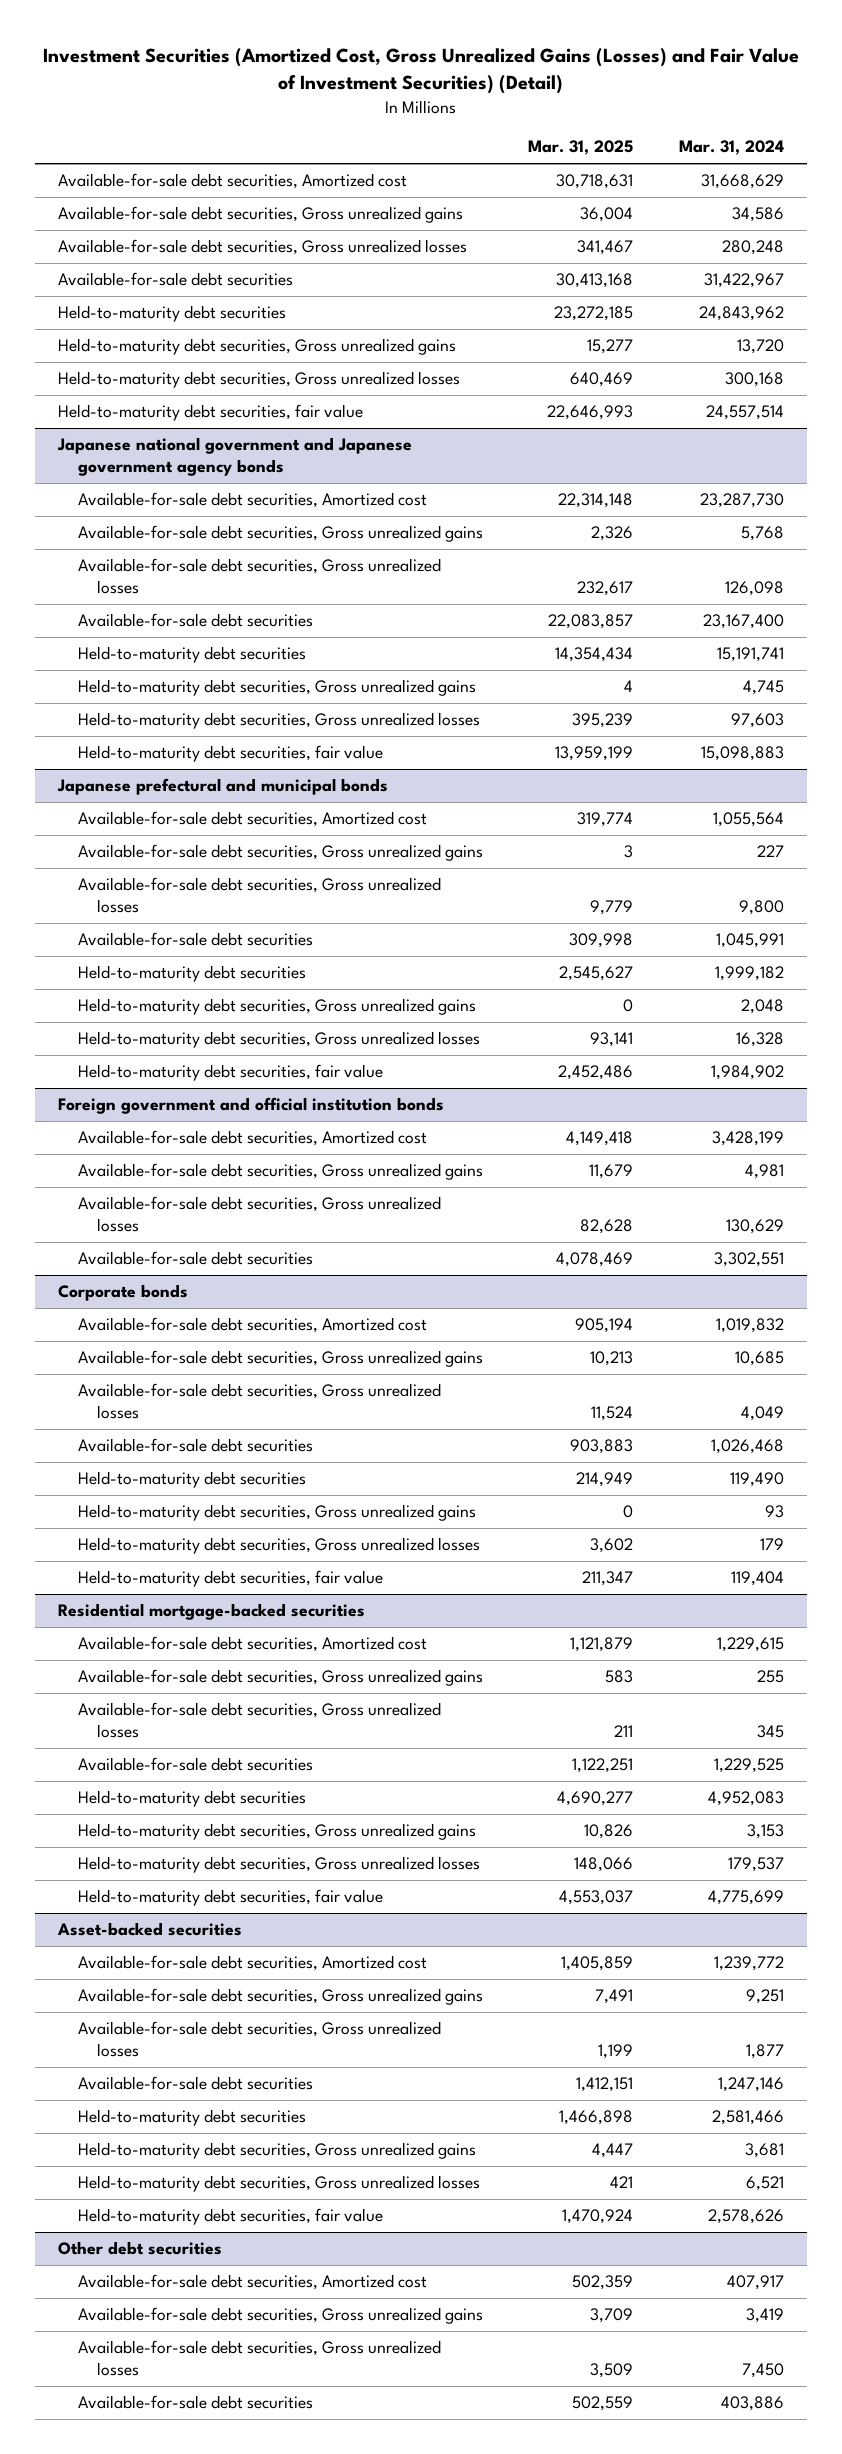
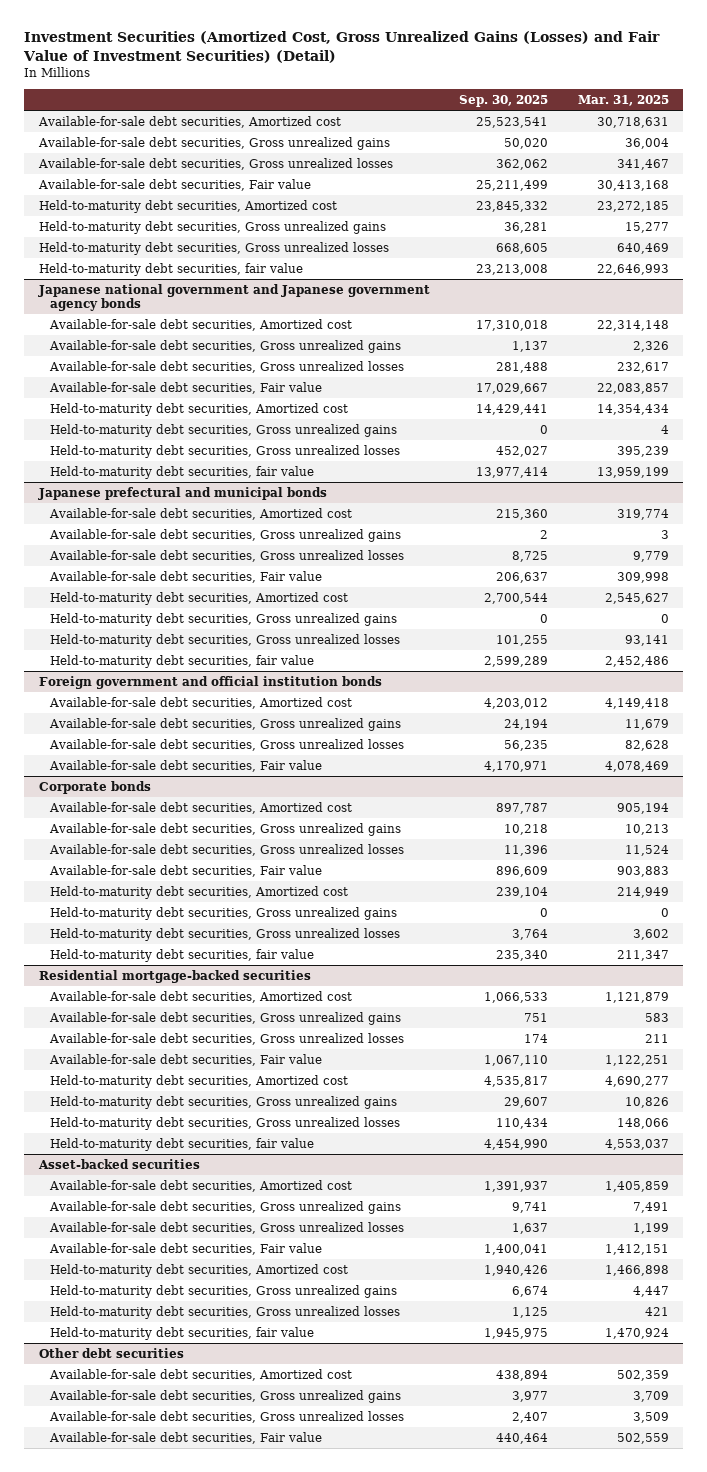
- | Mar. 31, 2025 | Mar. 31, 2024
+ | Sep. 30, 2025 | Mar. 31, 2025
- Available-for-sale debt securities | 30,413,168 | 31,422,967
- Held-to-maturity debt securities | 23,272,185 | 24,843,962
+ Available-for-sale debt securities, Fair value | 25,211,499 | 30,413,168
+ Held-to-maturity debt securities, Amortized cost | 23,845,332 | 23,272,185
@ Japanese national government and Japanese government agency bonds
- Available-for-sale debt securities | 22,083,857 | 23,167,400
- Held-to-maturity debt securities | 14,354,434 | 15,191,741
+ Available-for-sale debt securities, Fair value | 17,029,667 | 22,083,857
+ Held-to-maturity debt securities, Amortized cost | 14,429,441 | 14,354,434
@ Japanese prefectural and municipal bonds
- Available-for-sale debt securities | 309,998 | 1,045,991
- Held-to-maturity debt securities | 2,545,627 | 1,999,182
+ Available-for-sale debt securities, Fair value | 206,637 | 309,998
+ Held-to-maturity debt securities, Amortized cost | 2,700,544 | 2,545,627
@ Foreign government and official institution bonds
- Available-for-sale debt securities | 4,078,469 | 3,302,551
+ Available-for-sale debt securities, Fair value | 4,170,971 | 4,078,469
@ Corporate bonds
- Available-for-sale debt securities | 903,883 | 1,026,468
- Held-to-maturity debt securities | 214,949 | 119,490
+ Available-for-sale debt securities, Fair value | 896,609 | 903,883
+ Held-to-maturity debt securities, Amortized cost | 239,104 | 214,949
@ Residential mortgage-backed securities
- Available-for-sale debt securities | 1,122,251 | 1,229,525
- Held-to-maturity debt securities | 4,690,277 | 4,952,083
+ Available-for-sale debt securities, Fair value | 1,067,110 | 1,122,251
+ Held-to-maturity debt securities, Amortized cost | 4,535,817 | 4,690,277
@ Asset-backed securities
- Available-for-sale debt securities | 1,412,151 | 1,247,146
- Held-to-maturity debt securities | 1,466,898 | 2,581,466
+ Available-for-sale debt securities, Fair value | 1,400,041 | 1,412,151
+ Held-to-maturity debt securities, Amortized cost | 1,940,426 | 1,466,898
@ Other debt securities
- Available-for-sale debt securities | 502,559 | 403,886
+ Available-for-sale debt securities, Fair value | 440,464 | 502,559

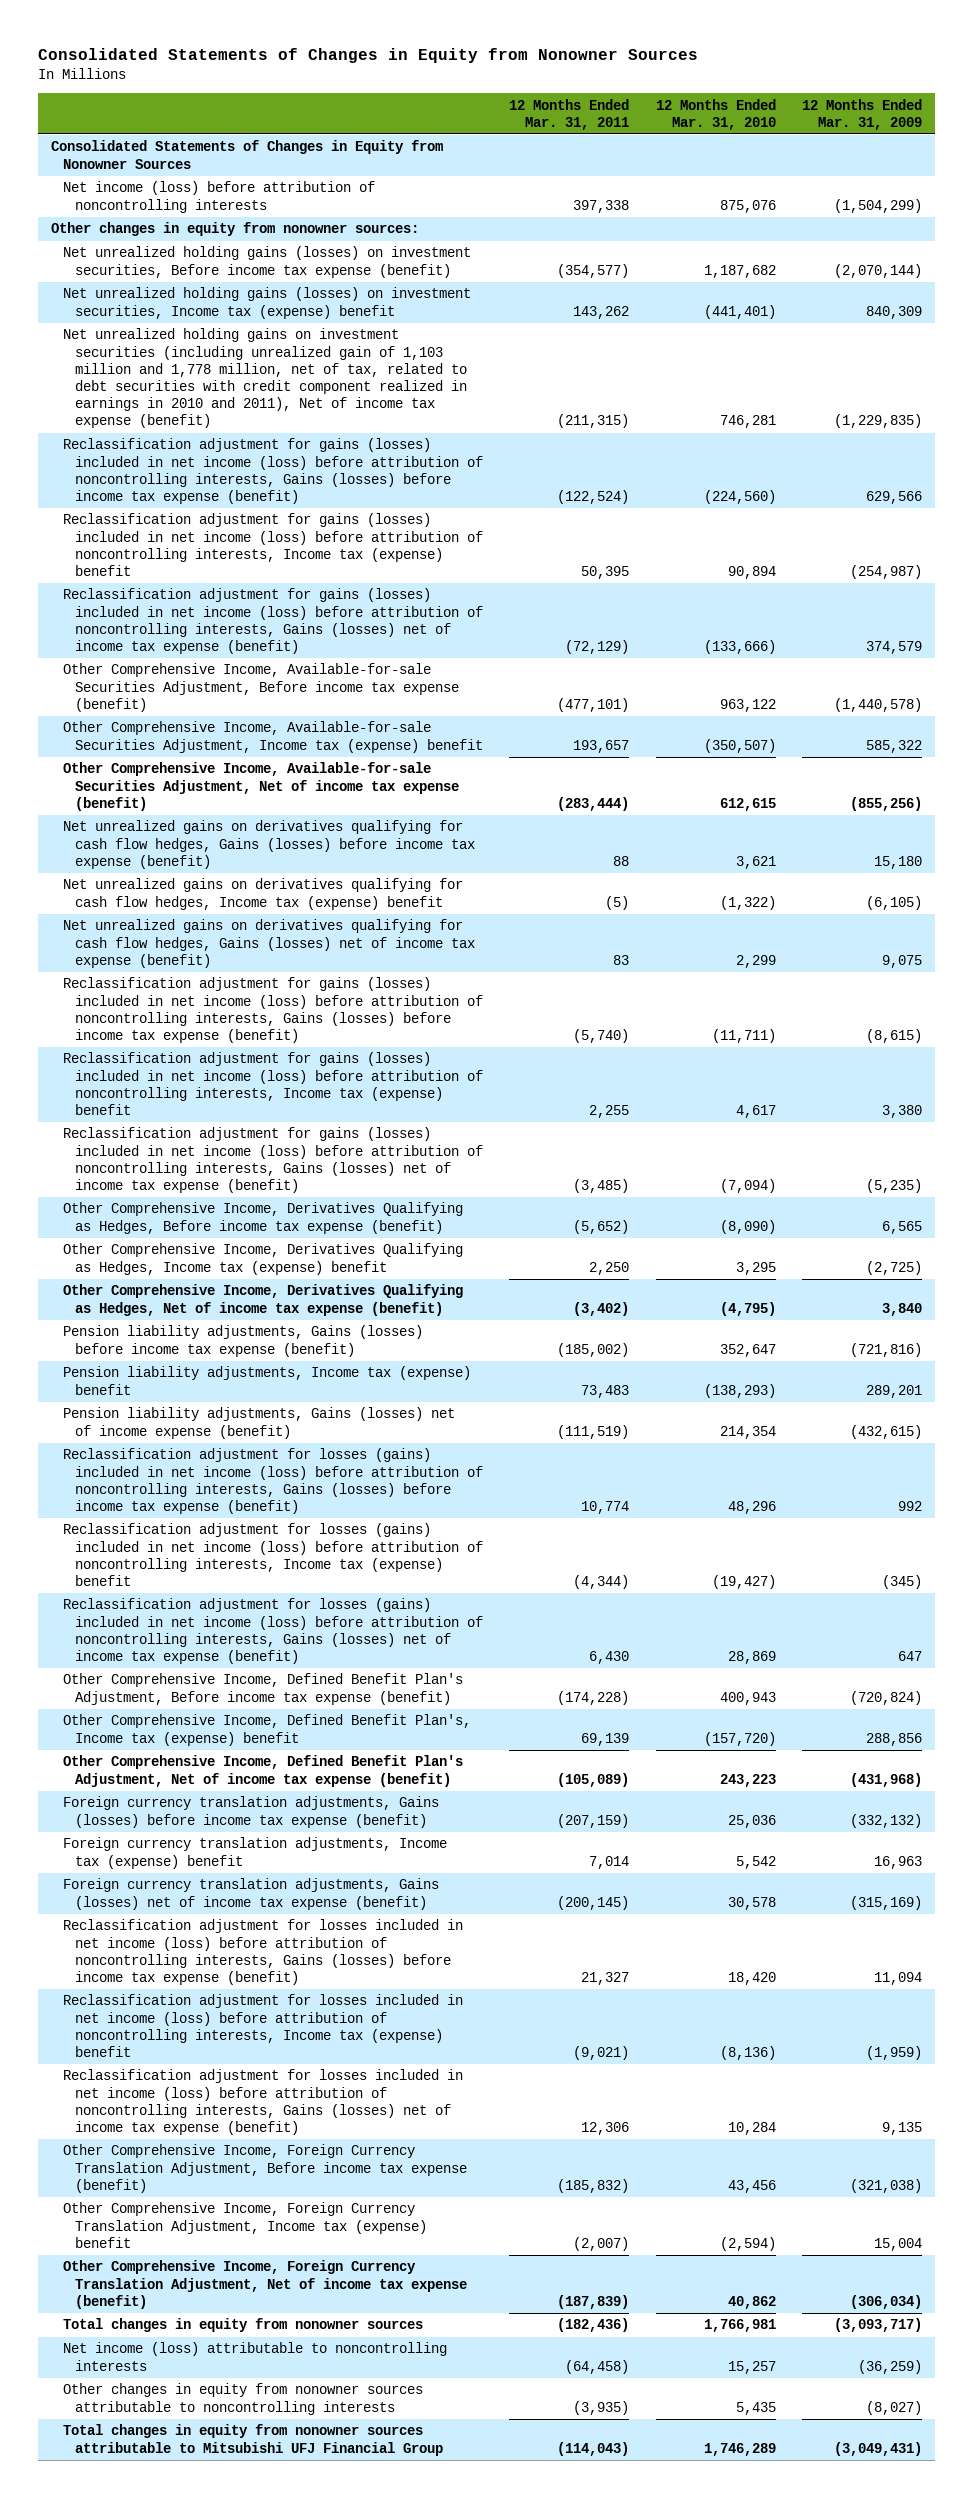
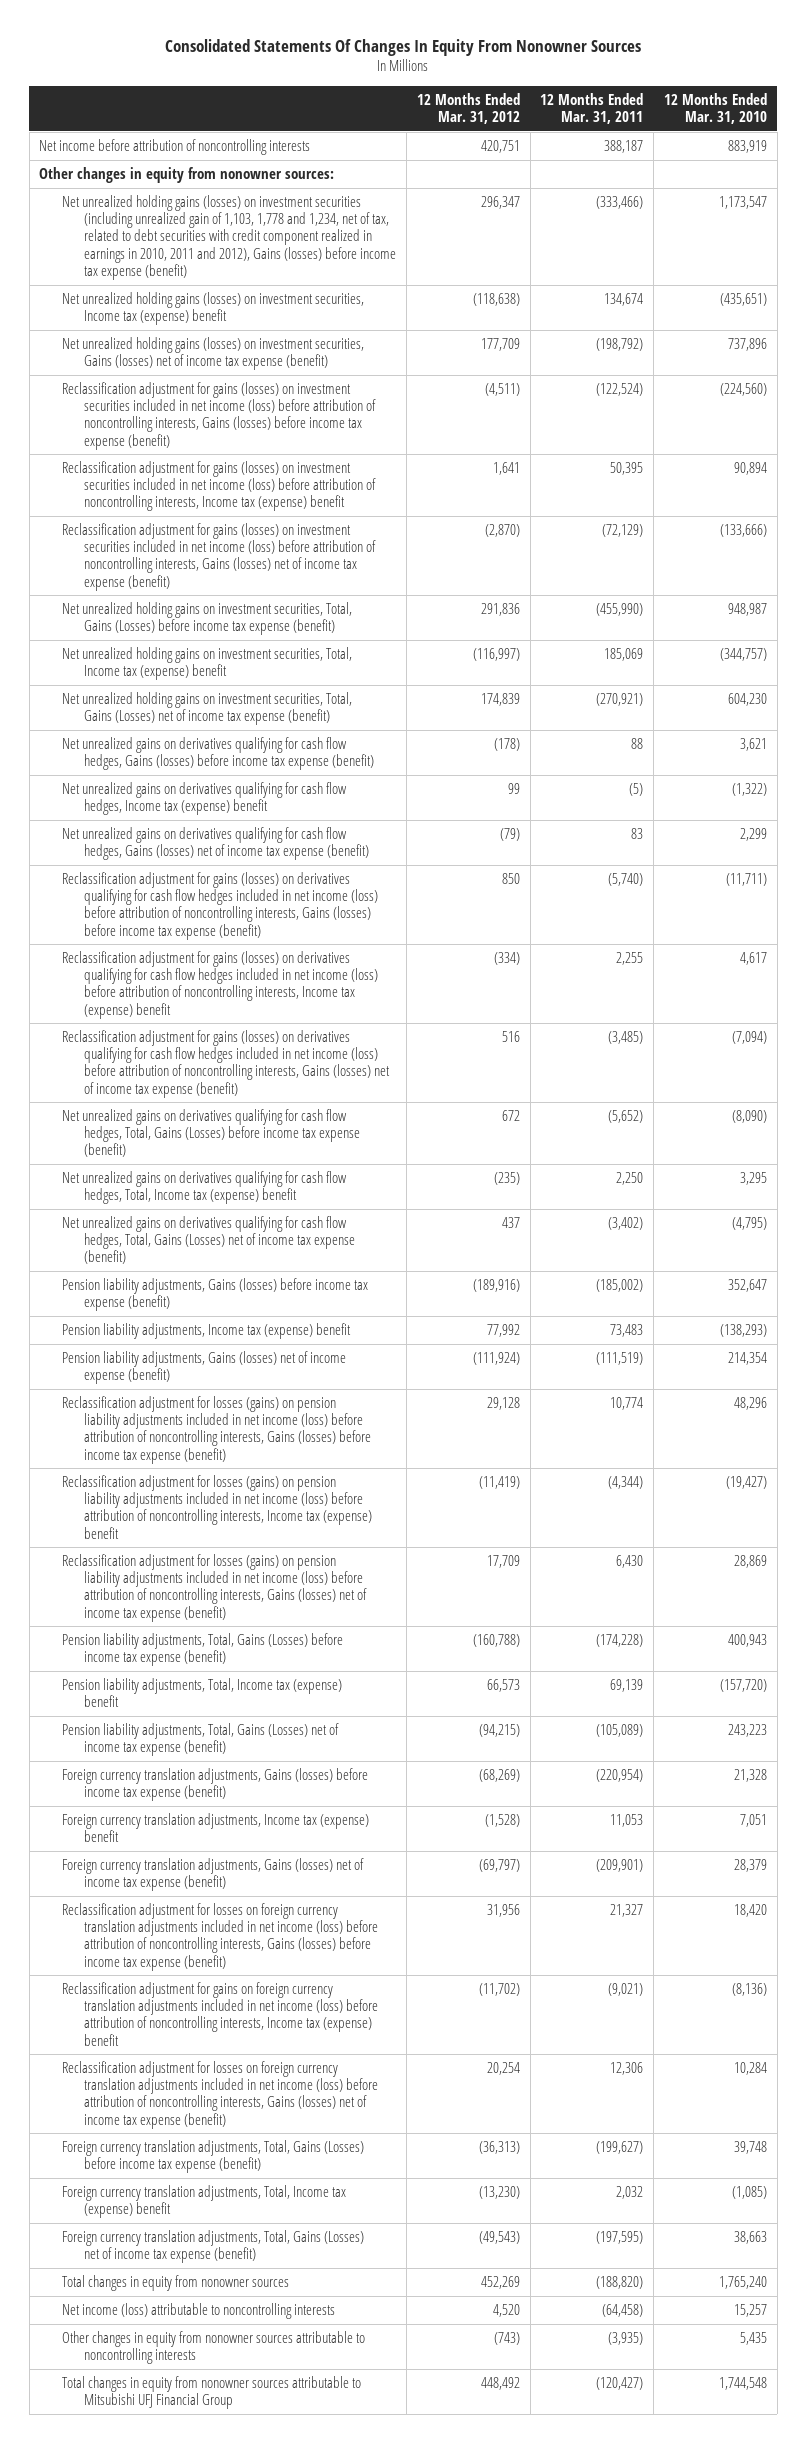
- Consolidated Statements of Changes in Equity from Nonowner Sources
+ Consolidated Statements Of Changes In Equity From Nonowner Sources
- | 12 Months Ended Mar. 31, 2011 | 12 Months Ended Mar. 31, 2010 | 12 Months Ended Mar. 31, 2009
+ | 12 Months Ended Mar. 31, 2012 | 12 Months Ended Mar. 31, 2011 | 12 Months Ended Mar. 31, 2010
- Consolidated Statements of Changes in Equity from Nonowner Sources
- Net income (loss) before attribution of noncontrolling interests | 397,338 | 875,076 | (1,504,299)
+ Net income before attribution of noncontrolling interests | 420,751 | 388,187 | 883,919
- Net unrealized holding gains (losses) on investment securities, Before income tax expense (benefit) | (354,577) | 1,187,682 | (2,070,144)
- Net unrealized holding gains (losses) on investment securities, Income tax (expense) benefit | 143,262 | (441,401) | 840,309
- Net unrealized holding gains on investment securities (including unrealized gain of 1,103 million and 1,778 million, net of tax, related to debt securities with credit component realized in earnings in 2010 and 2011), Net of income tax expense (benefit) | (211,315) | 746,281 | (1,229,835)
- Reclassification adjustment for gains (losses) included in net income (loss) before attribution of noncontrolling interests, Gains (losses) before income tax expense (benefit) | (122,524) | (224,560) | 629,566
- Reclassification adjustment for gains (losses) included in net income (loss) before attribution of noncontrolling interests, Income tax (expense) benefit | 50,395 | 90,894 | (254,987)
- Reclassification adjustment for gains (losses) included in net income (loss) before attribution of noncontrolling interests, Gains (losses) net of income tax expense (benefit) | (72,129) | (133,666) | 374,579
- Other Comprehensive Income, Available-for-sale Securities Adjustment, Before income tax expense (benefit) | (477,101) | 963,122 | (1,440,578)
- Other Comprehensive Income, Available-for-sale Securities Adjustment, Income tax (expense) benefit | 193,657 | (350,507) | 585,322
- Other Comprehensive Income, Available-for-sale Securities Adjustment, Net of income tax expense (benefit) | (283,444) | 612,615 | (855,256)
+ Net unrealized holding gains (losses) on investment securities (including unrealized gain of 1,103, 1,778 and 1,234, net of tax, related to debt securities with credit component realized in earnings in 2010, 2011 and 2012), Gains (losses) before income tax expense (benefit) | 296,347 | (333,466) | 1,173,547
+ Net unrealized holding gains (losses) on investment securities, Income tax (expense) benefit | (118,638) | 134,674 | (435,651)
+ Net unrealized holding gains (losses) on investment securities, Gains (losses) net of income tax expense (benefit) | 177,709 | (198,792) | 737,896
+ Reclassification adjustment for gains (losses) on investment securities included in net income (loss) before attribution of noncontrolling interests, Gains (losses) before income tax expense (benefit) | (4,511) | (122,524) | (224,560)
+ Reclassification adjustment for gains (losses) on investment securities included in net income (loss) before attribution of noncontrolling interests, Income tax (expense) benefit | 1,641 | 50,395 | 90,894
+ Reclassification adjustment for gains (losses) on investment securities included in net income (loss) before attribution of noncontrolling interests, Gains (losses) net of income tax expense (benefit) | (2,870) | (72,129) | (133,666)
+ Net unrealized holding gains on investment securities, Total, Gains (Losses) before income tax expense (benefit) | 291,836 | (455,990) | 948,987
+ Net unrealized holding gains on investment securities, Total, Income tax (expense) benefit | (116,997) | 185,069 | (344,757)
+ Net unrealized holding gains on investment securities, Total, Gains (Losses) net of income tax expense (benefit) | 174,839 | (270,921) | 604,230
- Reclassification adjustment for gains (losses) included in net income (loss) before attribution of noncontrolling interests, Gains (losses) before income tax expense (benefit) | (5,740) | (11,711) | (8,615)
- Reclassification adjustment for gains (losses) included in net income (loss) before attribution of noncontrolling interests, Income tax (expense) benefit | 2,255 | 4,617 | 3,380
- Reclassification adjustment for gains (losses) included in net income (loss) before attribution of noncontrolling interests, Gains (losses) net of income tax expense (benefit) | (3,485) | (7,094) | (5,235)
- Other Comprehensive Income, Derivatives Qualifying as Hedges, Before income tax expense (benefit) | (5,652) | (8,090) | 6,565
- Other Comprehensive Income, Derivatives Qualifying as Hedges, Income tax (expense) benefit | 2,250 | 3,295 | (2,725)
- Other Comprehensive Income, Derivatives Qualifying as Hedges, Net of income tax expense (benefit) | (3,402) | (4,795) | 3,840
+ Reclassification adjustment for gains (losses) on derivatives qualifying for cash flow hedges included in net income (loss) before attribution of noncontrolling interests, Gains (losses) before income tax expense (benefit) | 850 | (5,740) | (11,711)
+ Reclassification adjustment for gains (losses) on derivatives qualifying for cash flow hedges included in net income (loss) before attribution of noncontrolling interests, Income tax (expense) benefit | (334) | 2,255 | 4,617
+ Reclassification adjustment for gains (losses) on derivatives qualifying for cash flow hedges included in net income (loss) before attribution of noncontrolling interests, Gains (losses) net of income tax expense (benefit) | 516 | (3,485) | (7,094)
+ Net unrealized gains on derivatives qualifying for cash flow hedges, Total, Gains (Losses) before income tax expense (benefit) | 672 | (5,652) | (8,090)
+ Net unrealized gains on derivatives qualifying for cash flow hedges, Total, Income tax (expense) benefit | (235) | 2,250 | 3,295
+ Net unrealized gains on derivatives qualifying for cash flow hedges, Total, Gains (Losses) net of income tax expense (benefit) | 437 | (3,402) | (4,795)
- Reclassification adjustment for losses (gains) included in net income (loss) before attribution of noncontrolling interests, Gains (losses) before income tax expense (benefit) | 10,774 | 48,296 | 992
- Reclassification adjustment for losses (gains) included in net income (loss) before attribution of noncontrolling interests, Income tax (expense) benefit | (4,344) | (19,427) | (345)
- Reclassification adjustment for losses (gains) included in net income (loss) before attribution of noncontrolling interests, Gains (losses) net of income tax expense (benefit) | 6,430 | 28,869 | 647
- Other Comprehensive Income, Defined Benefit Plan's Adjustment, Before income tax expense (benefit) | (174,228) | 400,943 | (720,824)
- Other Comprehensive Income, Defined Benefit Plan's, Income tax (expense) benefit | 69,139 | (157,720) | 288,856
- Other Comprehensive Income, Defined Benefit Plan's Adjustment, Net of income tax expense (benefit) | (105,089) | 243,223 | (431,968)
- Foreign currency translation adjustments, Gains (losses) before income tax expense (benefit) | (207,159) | 25,036 | (332,132)
- Foreign currency translation adjustments, Income tax (expense) benefit | 7,014 | 5,542 | 16,963
- Foreign currency translation adjustments, Gains (losses) net of income tax expense (benefit) | (200,145) | 30,578 | (315,169)
- Reclassification adjustment for losses included in net income (loss) before attribution of noncontrolling interests, Gains (losses) before income tax expense (benefit) | 21,327 | 18,420 | 11,094
- Reclassification adjustment for losses included in net income (loss) before attribution of noncontrolling interests, Income tax (expense) benefit | (9,021) | (8,136) | (1,959)
- Reclassification adjustment for losses included in net income (loss) before attribution of noncontrolling interests, Gains (losses) net of income tax expense (benefit) | 12,306 | 10,284 | 9,135
- Other Comprehensive Income, Foreign Currency Translation Adjustment, Before income tax expense (benefit) | (185,832) | 43,456 | (321,038)
- Other Comprehensive Income, Foreign Currency Translation Adjustment, Income tax (expense) benefit | (2,007) | (2,594) | 15,004
- Other Comprehensive Income, Foreign Currency Translation Adjustment, Net of income tax expense (benefit) | (187,839) | 40,862 | (306,034)
- Total changes in equity from nonowner sources | (182,436) | 1,766,981 | (3,093,717)
+ Reclassification adjustment for losses (gains) on pension liability adjustments included in net income (loss) before attribution of noncontrolling interests, Gains (losses) before income tax expense (benefit) | 29,128 | 10,774 | 48,296
+ Reclassification adjustment for losses (gains) on pension liability adjustments included in net income (loss) before attribution of noncontrolling interests, Income tax (expense) benefit | (11,419) | (4,344) | (19,427)
+ Reclassification adjustment for losses (gains) on pension liability adjustments included in net income (loss) before attribution of noncontrolling interests, Gains (losses) net of income tax expense (benefit) | 17,709 | 6,430 | 28,869
+ Pension liability adjustments, Total, Gains (Losses) before income tax expense (benefit) | (160,788) | (174,228) | 400,943
+ Pension liability adjustments, Total, Income tax (expense) benefit | 66,573 | 69,139 | (157,720)
+ Pension liability adjustments, Total, Gains (Losses) net of income tax expense (benefit) | (94,215) | (105,089) | 243,223
+ Foreign currency translation adjustments, Gains (losses) before income tax expense (benefit) | (68,269) | (220,954) | 21,328
+ Foreign currency translation adjustments, Income tax (expense) benefit | (1,528) | 11,053 | 7,051
+ Foreign currency translation adjustments, Gains (losses) net of income tax expense (benefit) | (69,797) | (209,901) | 28,379
+ Reclassification adjustment for losses on foreign currency translation adjustments included in net income (loss) before attribution of noncontrolling interests, Gains (losses) before income tax expense (benefit) | 31,956 | 21,327 | 18,420
+ Reclassification adjustment for gains on foreign currency translation adjustments included in net income (loss) before attribution of noncontrolling interests, Income tax (expense) benefit | (11,702) | (9,021) | (8,136)
+ Reclassification adjustment for losses on foreign currency translation adjustments included in net income (loss) before attribution of noncontrolling interests, Gains (losses) net of income tax expense (benefit) | 20,254 | 12,306 | 10,284
+ Foreign currency translation adjustments, Total, Gains (Losses) before income tax expense (benefit) | (36,313) | (199,627) | 39,748
+ Foreign currency translation adjustments, Total, Income tax (expense) benefit | (13,230) | 2,032 | (1,085)
+ Foreign currency translation adjustments, Total, Gains (Losses) net of income tax expense (benefit) | (49,543) | (197,595) | 38,663
+ Total changes in equity from nonowner sources | 452,269 | (188,820) | 1,765,240
- Total changes in equity from nonowner sources attributable to Mitsubishi UFJ Financial Group | (114,043) | 1,746,289 | (3,049,431)
+ Total changes in equity from nonowner sources attributable to Mitsubishi UFJ Financial Group | 448,492 | (120,427) | 1,744,548

